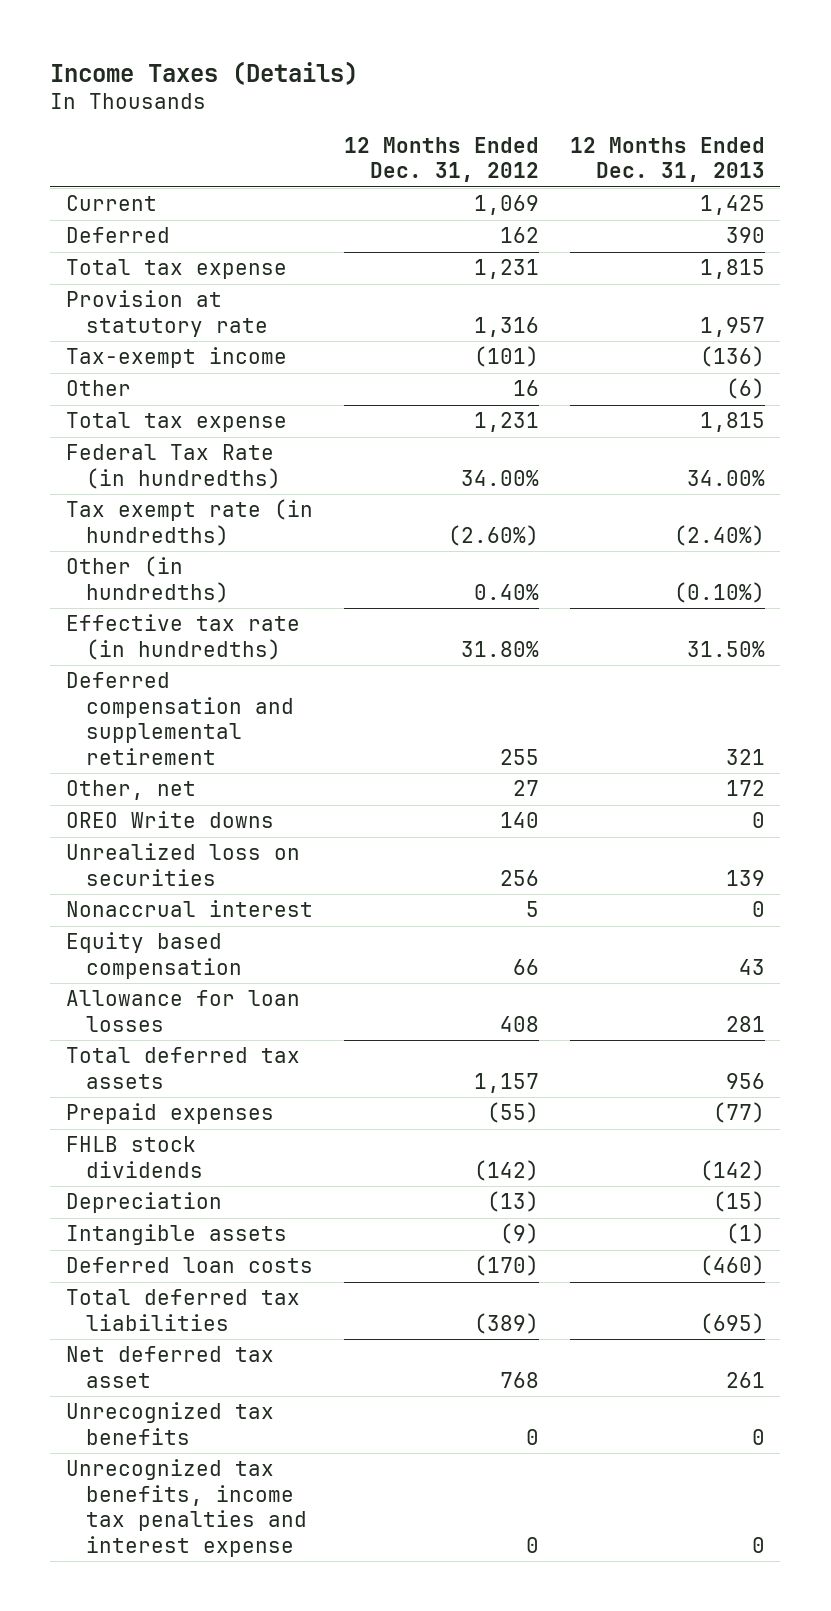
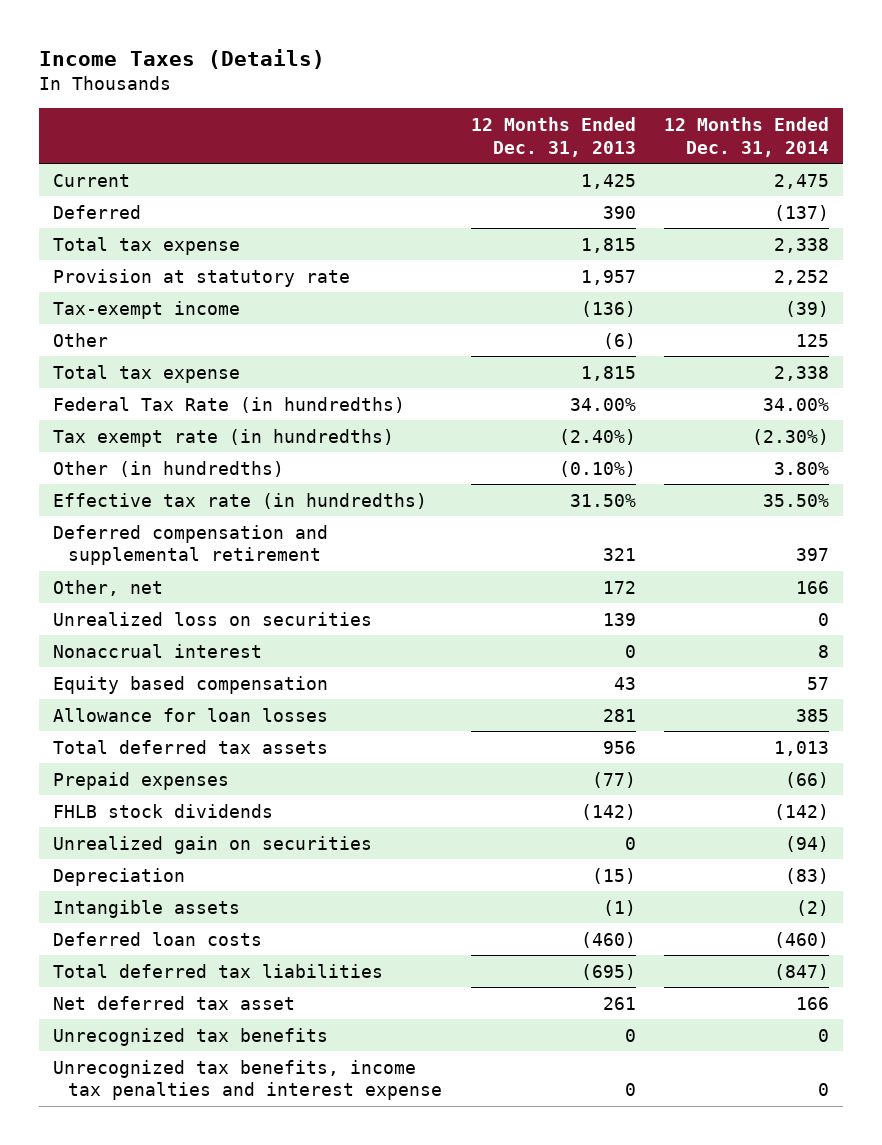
- | 12 Months Ended Dec. 31, 2012 | 12 Months Ended Dec. 31, 2013
+ | 12 Months Ended Dec. 31, 2013 | 12 Months Ended Dec. 31, 2014
- OREO Write downs | 140 | 0
+ Unrealized gain on securities | 0 | (94)

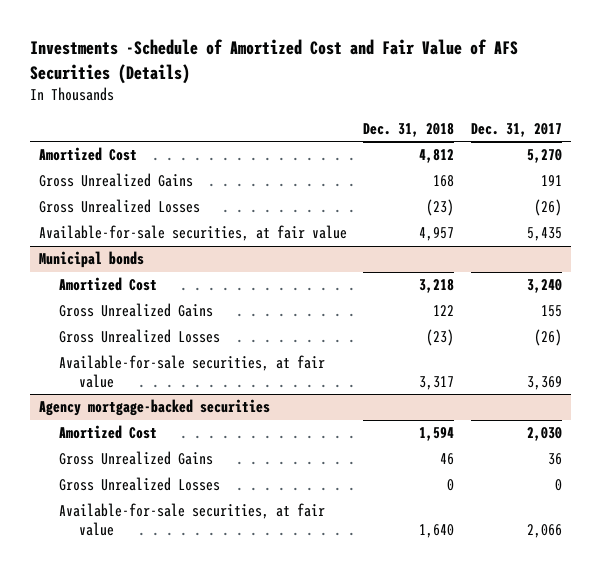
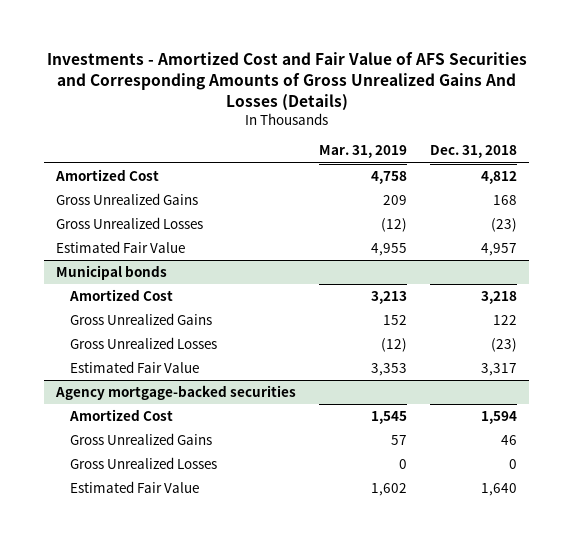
- Investments -Schedule of Amortized Cost and Fair Value of AFS Securities (Details)
+ Investments - Amortized Cost and Fair Value of AFS Securities and Corresponding Amounts of Gross Unrealized Gains And Losses (Details)
- | Dec. 31, 2018 | Dec. 31, 2017
+ | Mar. 31, 2019 | Dec. 31, 2018
- Available-for-sale securities, at fair value | 4,957 | 5,435
+ Estimated Fair Value | 4,955 | 4,957
@ Municipal bonds
- Available-for-sale securities, at fair value | 3,317 | 3,369
+ Estimated Fair Value | 3,353 | 3,317
@ Agency mortgage-backed securities
- Available-for-sale securities, at fair value | 1,640 | 2,066
+ Estimated Fair Value | 1,602 | 1,640

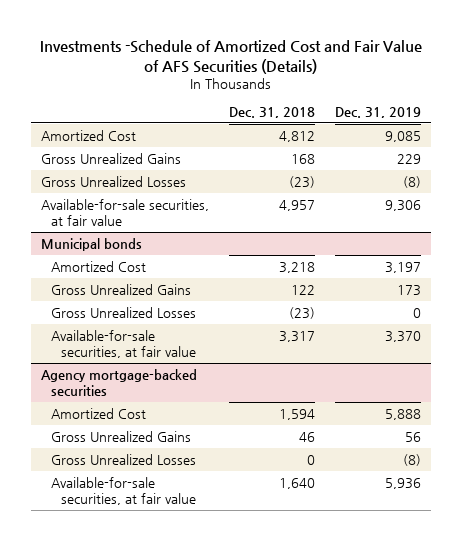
- Investments - Amortized Cost and Fair Value of AFS Securities and Corresponding Amounts of Gross Unrealized Gains And Losses (Details)
+ Investments -Schedule of Amortized Cost and Fair Value of AFS Securities (Details)
- | Mar. 31, 2019 | Dec. 31, 2018
+ | Dec. 31, 2018 | Dec. 31, 2019
- Estimated Fair Value | 4,955 | 4,957
+ Available-for-sale securities, at fair value | 4,957 | 9,306
@ Municipal bonds
- Estimated Fair Value | 3,353 | 3,317
+ Available-for-sale securities, at fair value | 3,317 | 3,370
@ Agency mortgage-backed securities
- Estimated Fair Value | 1,602 | 1,640
+ Available-for-sale securities, at fair value | 1,640 | 5,936

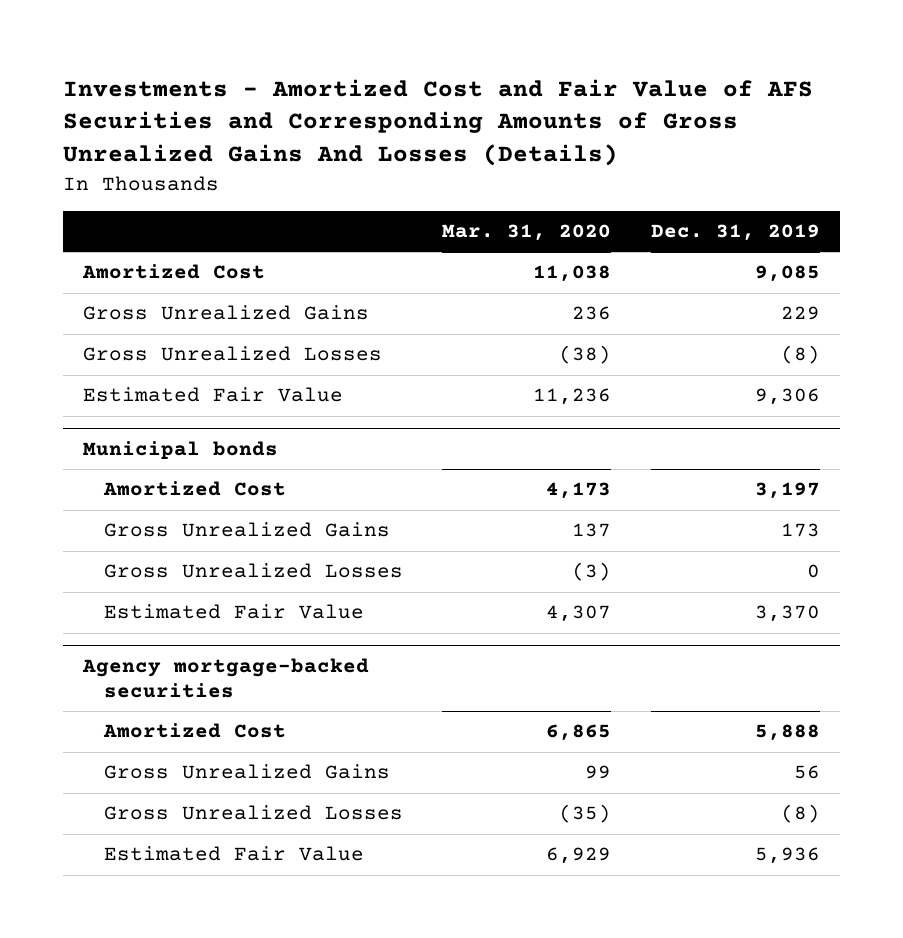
- Investments -Schedule of Amortized Cost and Fair Value of AFS Securities (Details)
+ Investments - Amortized Cost and Fair Value of AFS Securities and Corresponding Amounts of Gross Unrealized Gains And Losses (Details)
- | Dec. 31, 2018 | Dec. 31, 2019
+ | Mar. 31, 2020 | Dec. 31, 2019
- Available-for-sale securities, at fair value | 4,957 | 9,306
+ Estimated Fair Value | 11,236 | 9,306
@ Municipal bonds
- Available-for-sale securities, at fair value | 3,317 | 3,370
+ Estimated Fair Value | 4,307 | 3,370
@ Agency mortgage-backed securities
- Available-for-sale securities, at fair value | 1,640 | 5,936
+ Estimated Fair Value | 6,929 | 5,936

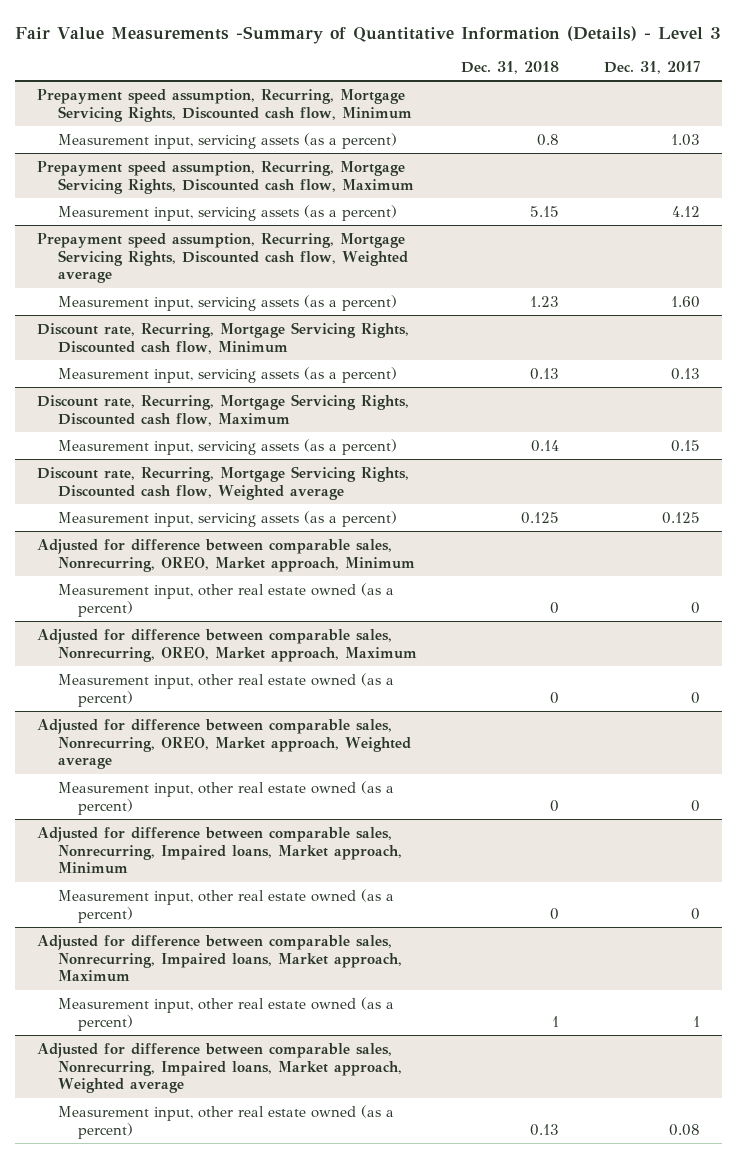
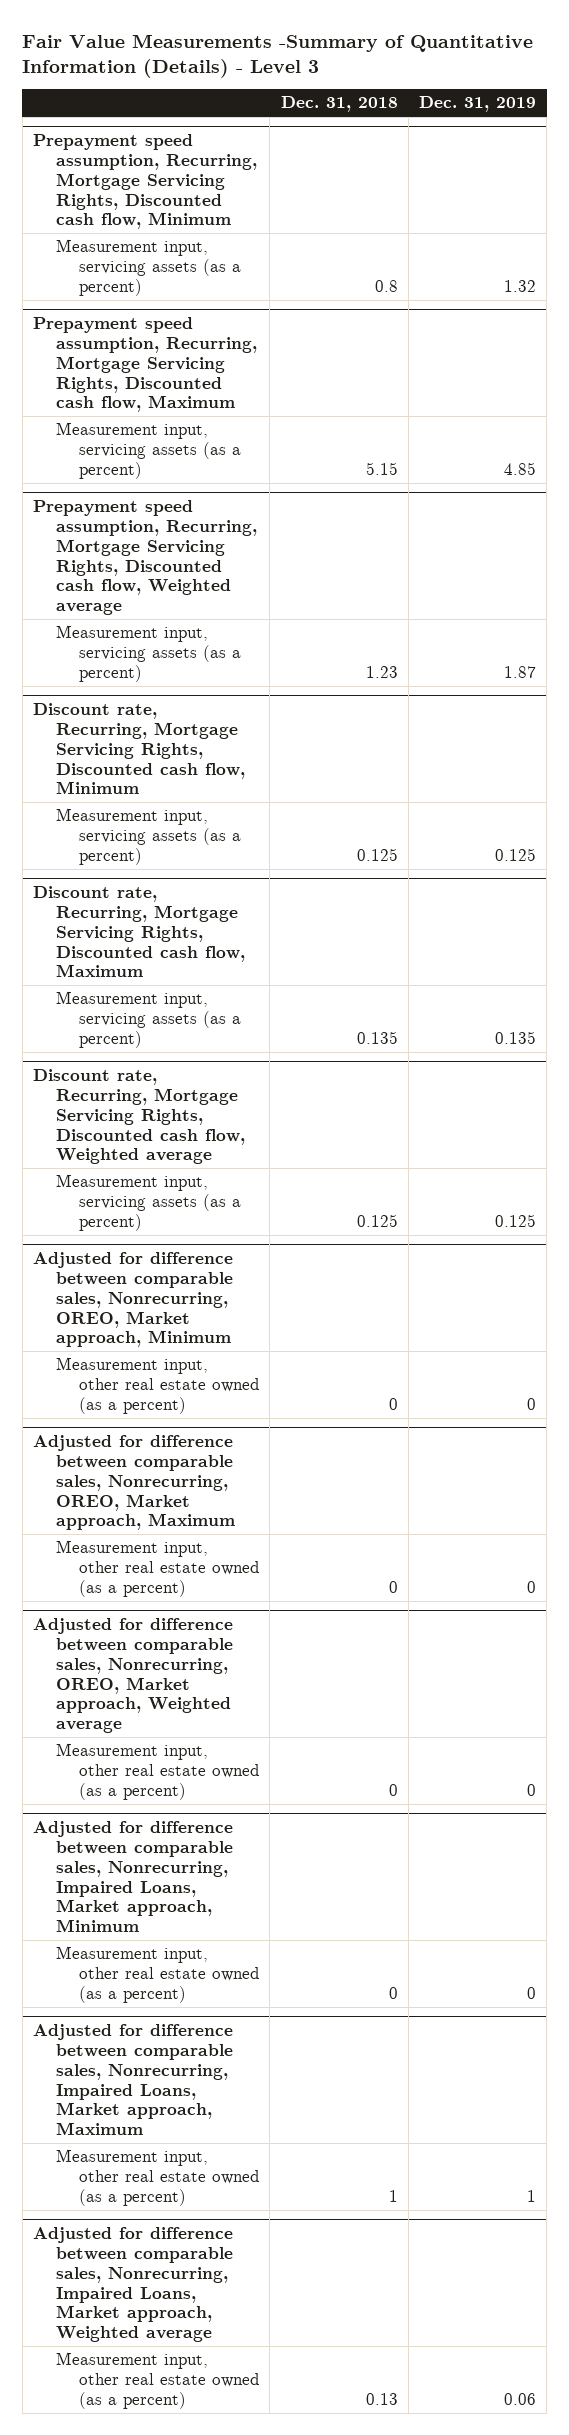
- | Dec. 31, 2018 | Dec. 31, 2017
+ | Dec. 31, 2018 | Dec. 31, 2019
@ Discount rate, Recurring, Mortgage Servicing Rights, Discounted cash flow, Minimum
- Measurement input, servicing assets (as a percent) | 0.13 | 0.13
+ Measurement input, servicing assets (as a percent) | 0.125 | 0.125
@ Discount rate, Recurring, Mortgage Servicing Rights, Discounted cash flow, Maximum
- Measurement input, servicing assets (as a percent) | 0.14 | 0.15
+ Measurement input, servicing assets (as a percent) | 0.135 | 0.135
- Adjusted for difference between comparable sales, Nonrecurring, Impaired loans, Market approach, Minimum
+ Adjusted for difference between comparable sales, Nonrecurring, Impaired Loans, Market approach, Minimum
- Adjusted for difference between comparable sales, Nonrecurring, Impaired loans, Market approach, Maximum
+ Adjusted for difference between comparable sales, Nonrecurring, Impaired Loans, Market approach, Maximum
- Adjusted for difference between comparable sales, Nonrecurring, Impaired loans, Market approach, Weighted average
+ Adjusted for difference between comparable sales, Nonrecurring, Impaired Loans, Market approach, Weighted average

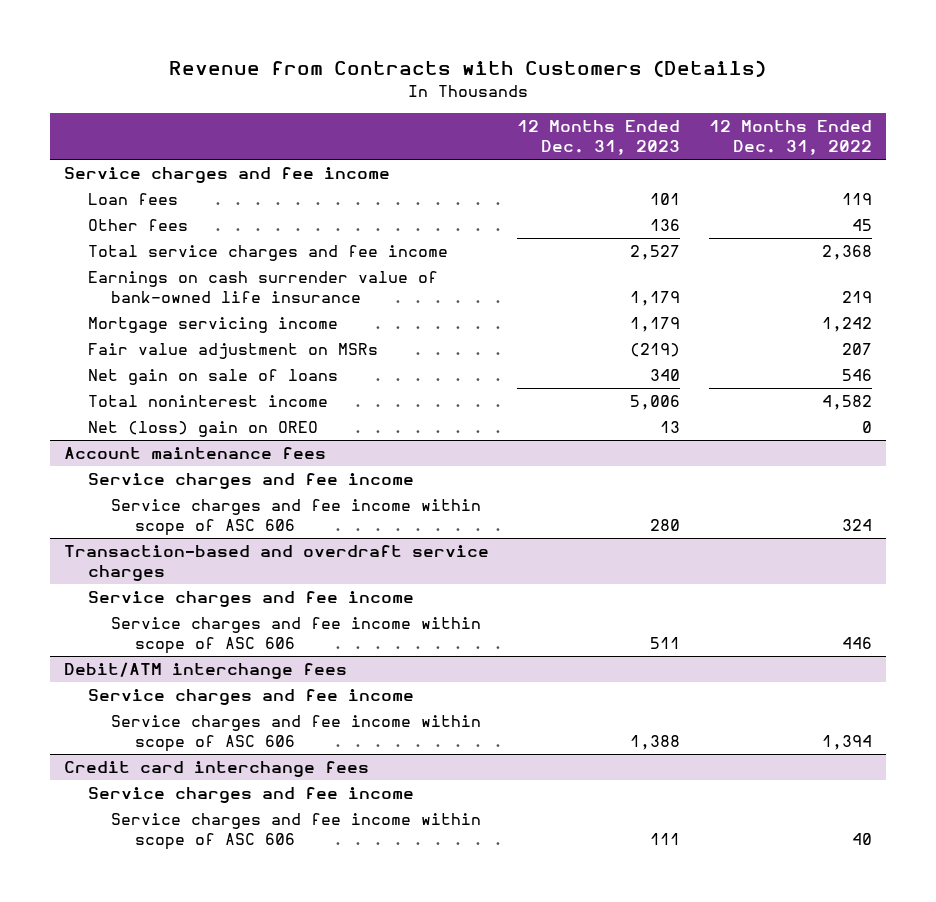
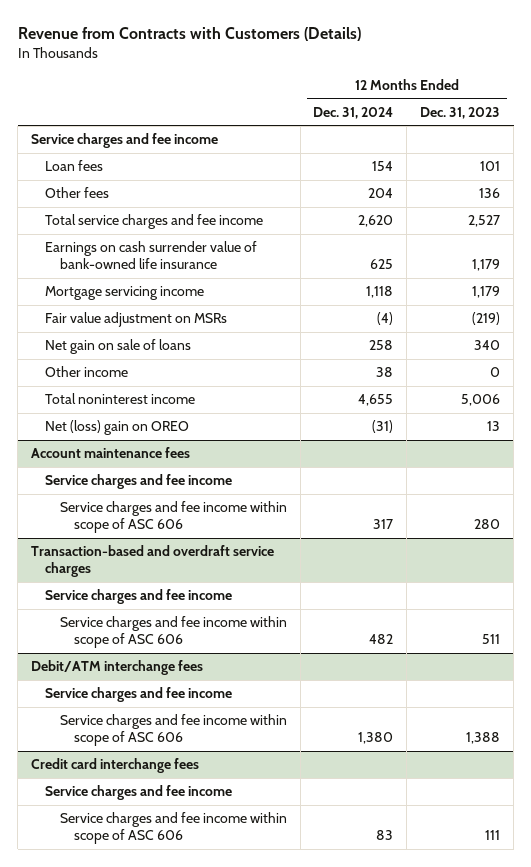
- | 12 Months Ended Dec. 31, 2023 | 12 Months Ended Dec. 31, 2022
+ | 12 Months Ended Dec. 31, 2024 | 12 Months Ended Dec. 31, 2023
+ Other income | 38 | 0

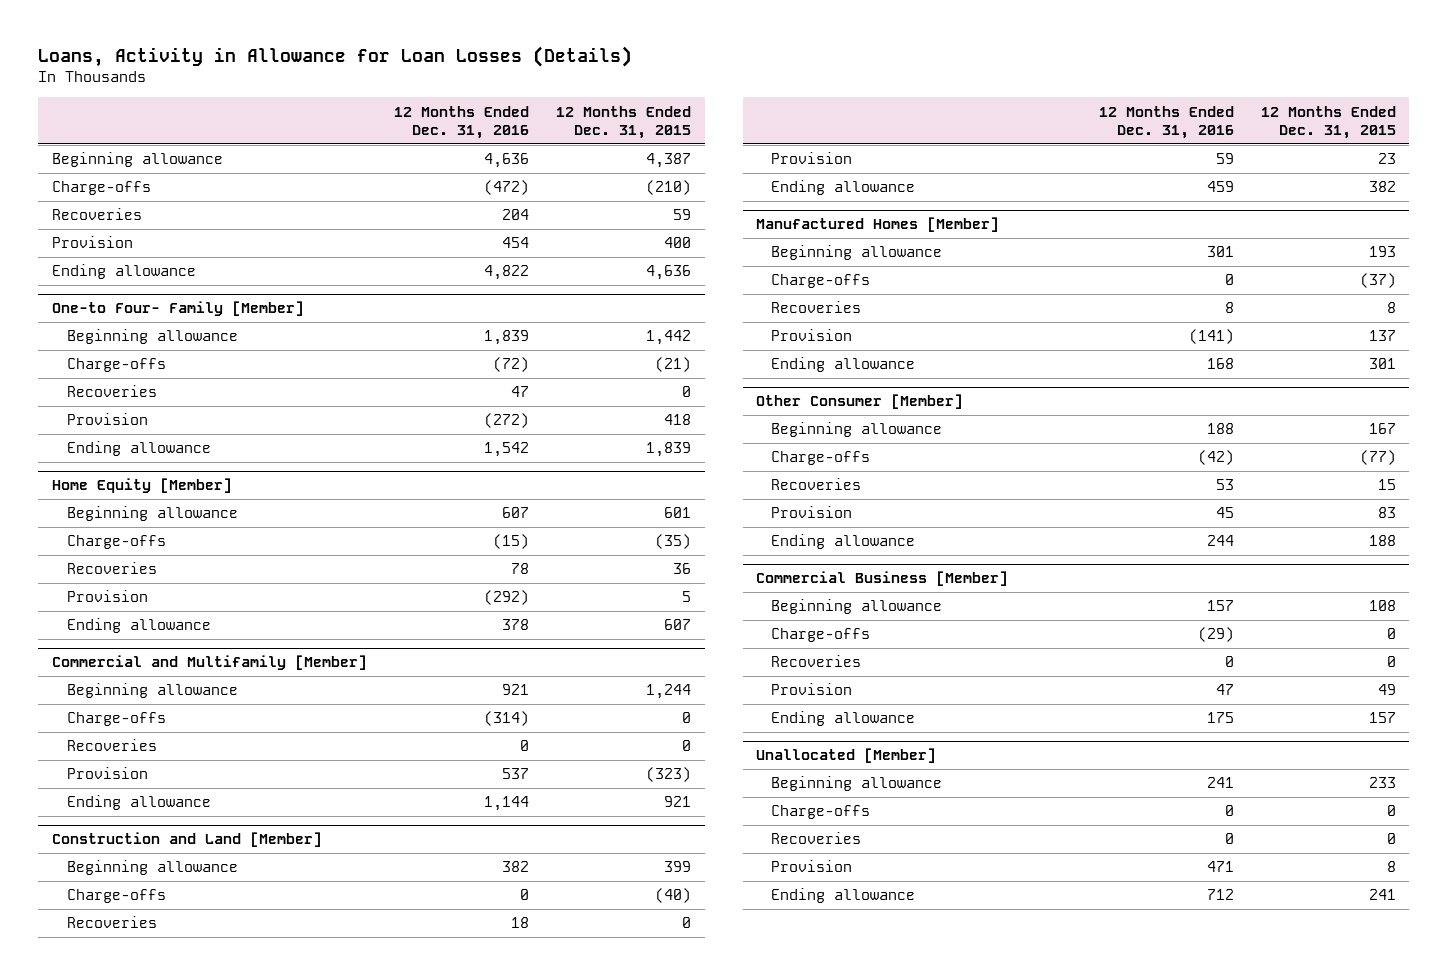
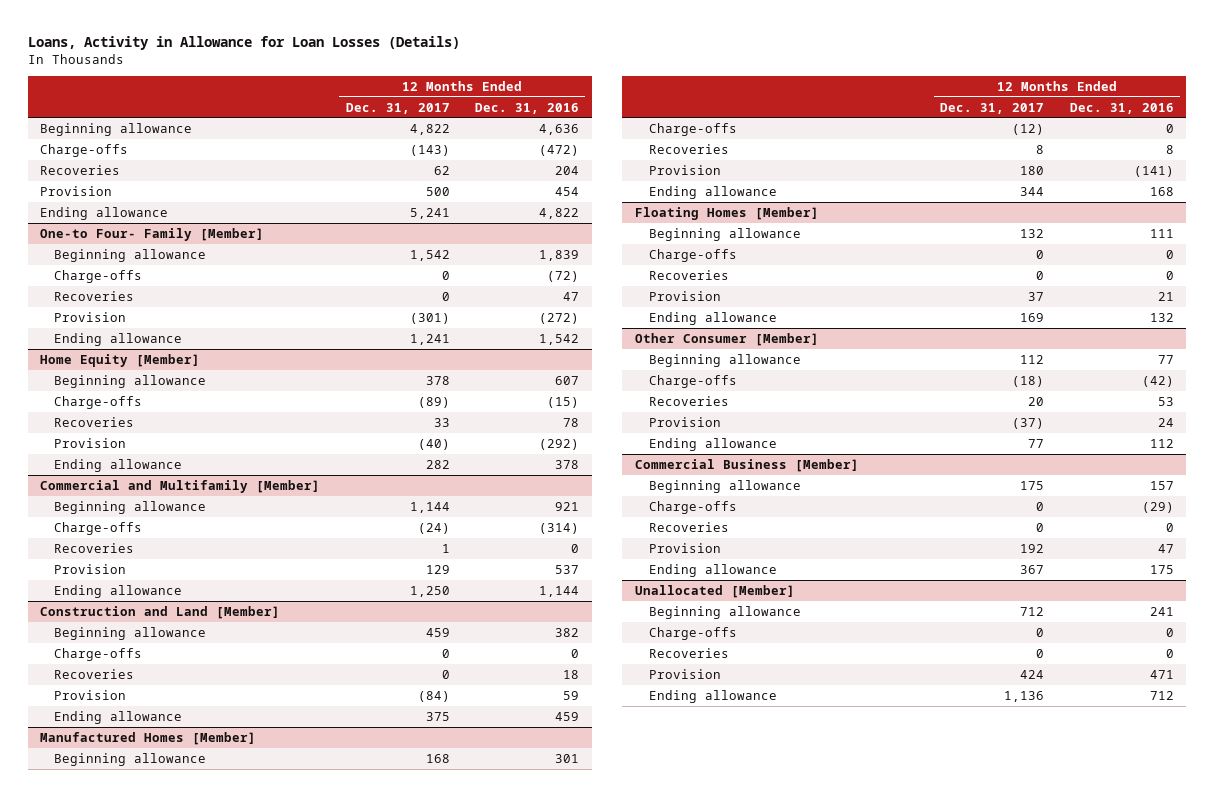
- | 12 Months Ended Dec. 31, 2016 | 12 Months Ended Dec. 31, 2015
+ | 12 Months Ended Dec. 31, 2017 | 12 Months Ended Dec. 31, 2016
+ Floating Homes [Member]
+ Beginning allowance | 132 | 111
+ Charge-offs | 0 | 0
+ Recoveries | 0 | 0
+ Provision | 37 | 21
+ Ending allowance | 169 | 132
@ Other Consumer [Member]
- Beginning allowance | 188 | 167
+ Beginning allowance | 112 | 77
- Provision | 45 | 83
- Ending allowance | 244 | 188
+ Provision | (37) | 24
+ Ending allowance | 77 | 112

